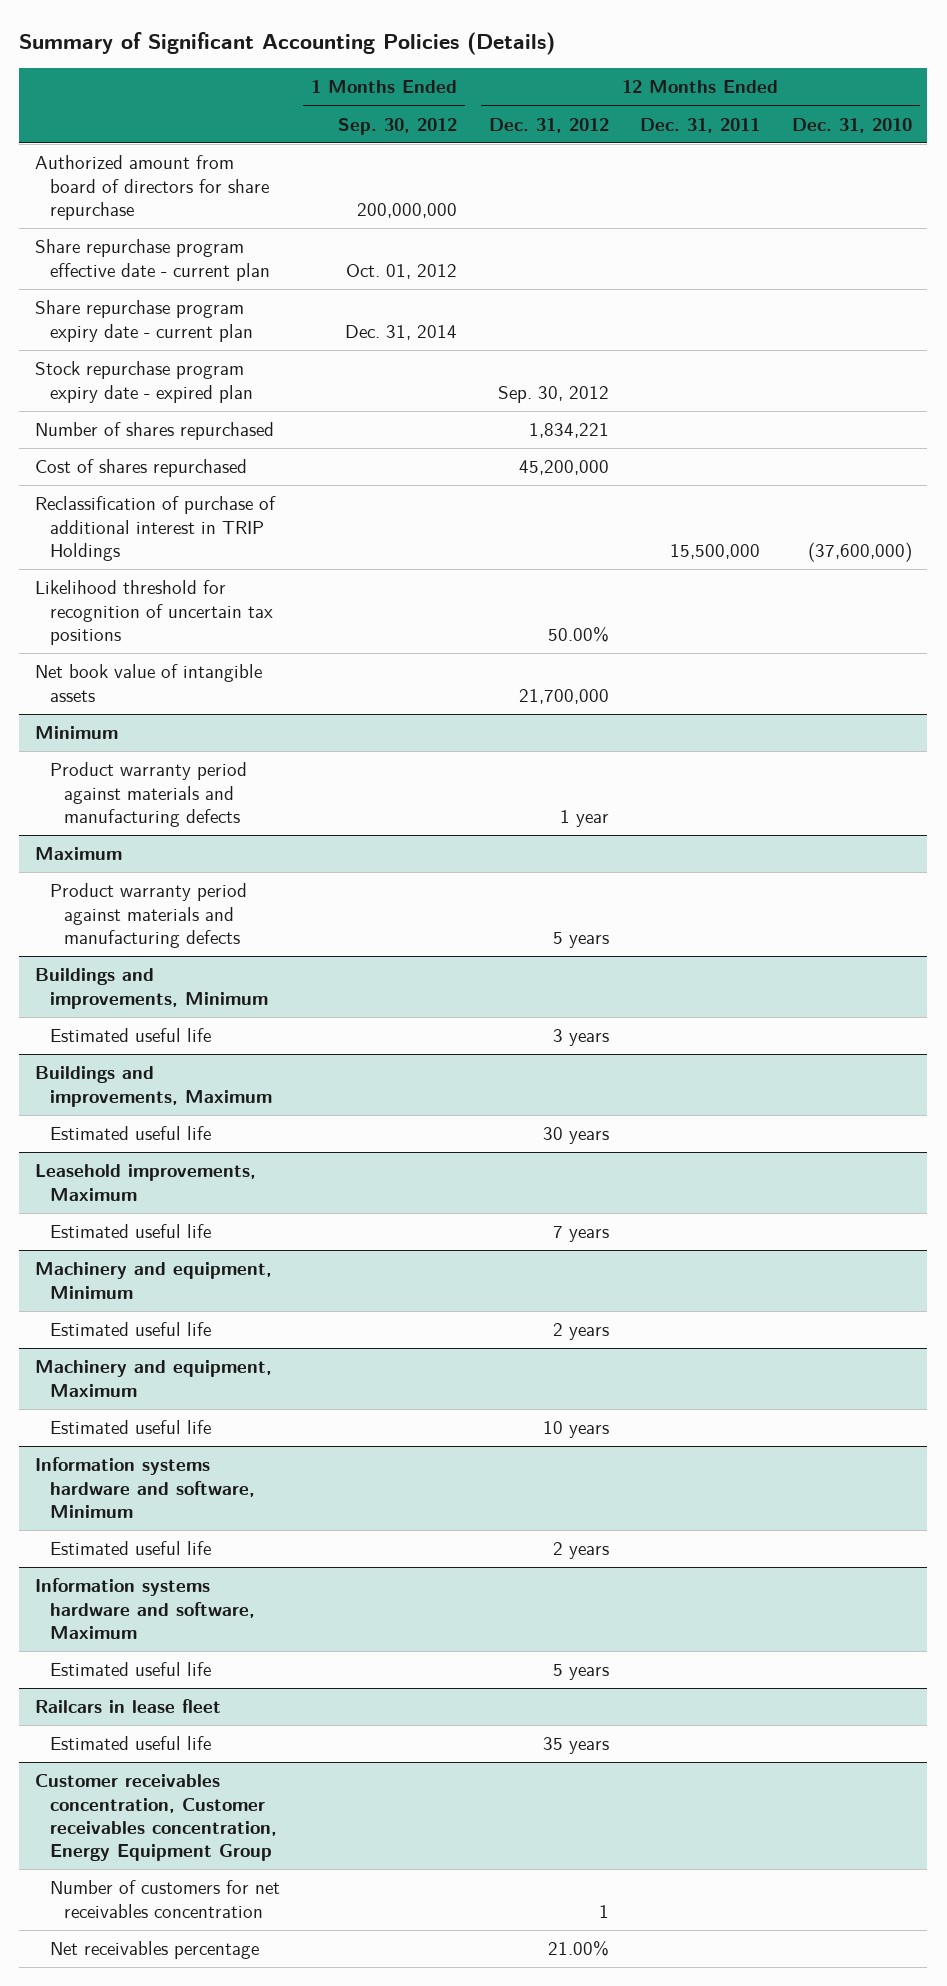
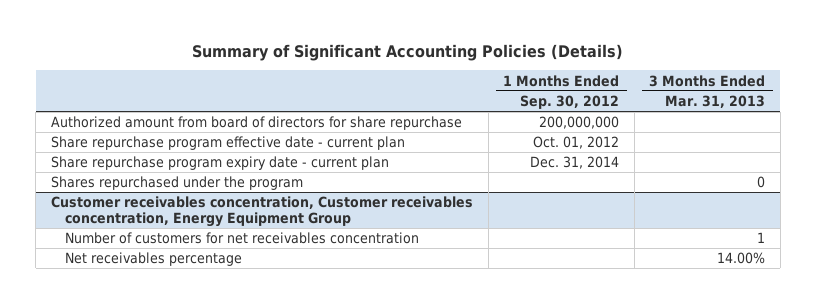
- | 1 Months Ended Sep. 30, 2012 | 12 Months Ended Dec. 31, 2012 | 12 Months Ended Dec. 31, 2011 | 12 Months Ended Dec. 31, 2010
+ | 1 Months Ended Sep. 30, 2012 | 3 Months Ended Mar. 31, 2013
- Stock repurchase program expiry date - expired plan | | Sep. 30, 2012 | |
- Number of shares repurchased | | 1,834,221 | |
- Cost of shares repurchased | | 45,200,000 | |
- Reclassification of purchase of additional interest in TRIP Holdings | | | 15,500,000 | (37,600,000)
- Likelihood threshold for recognition of uncertain tax positions | | 50.00% | |
- Net book value of intangible assets | | 21,700,000 | |
- Minimum
- Product warranty period against materials and manufacturing defects | | 1 year | |
- Maximum
- Product warranty period against materials and manufacturing defects | | 5 years | |
- Buildings and improvements, Minimum
- Estimated useful life | | 3 years | |
- Buildings and improvements, Maximum
- Estimated useful life | | 30 years | |
- Leasehold improvements, Maximum
- Estimated useful life | | 7 years | |
- Machinery and equipment, Minimum
- Estimated useful life | | 2 years | |
- Machinery and equipment, Maximum
- Estimated useful life | | 10 years | |
- Information systems hardware and software, Minimum
- Estimated useful life | | 2 years | |
- Information systems hardware and software, Maximum
- Estimated useful life | | 5 years | |
- Railcars in lease fleet
- Estimated useful life | | 35 years | |
+ Shares repurchased under the program | | 0

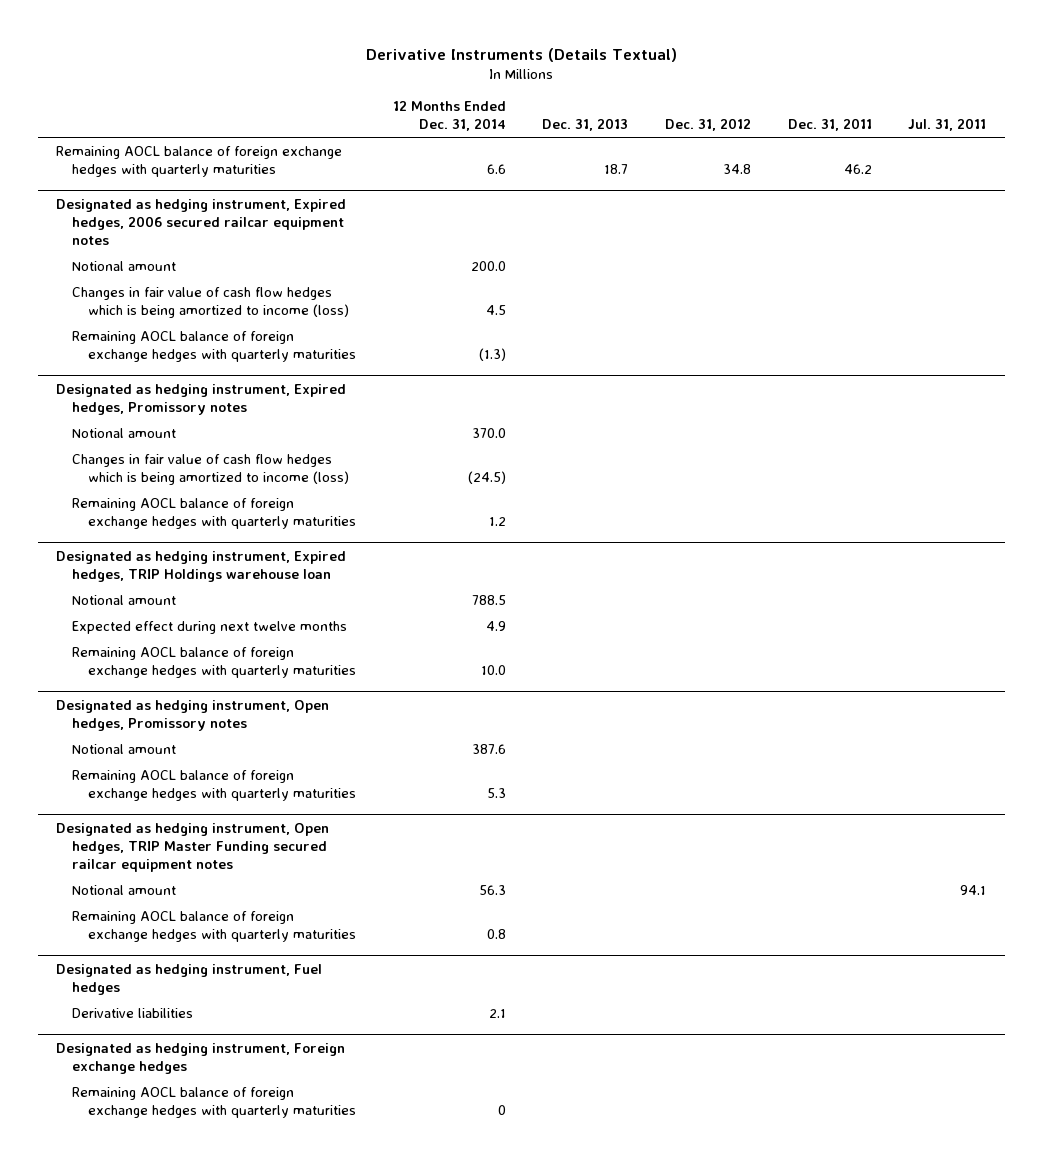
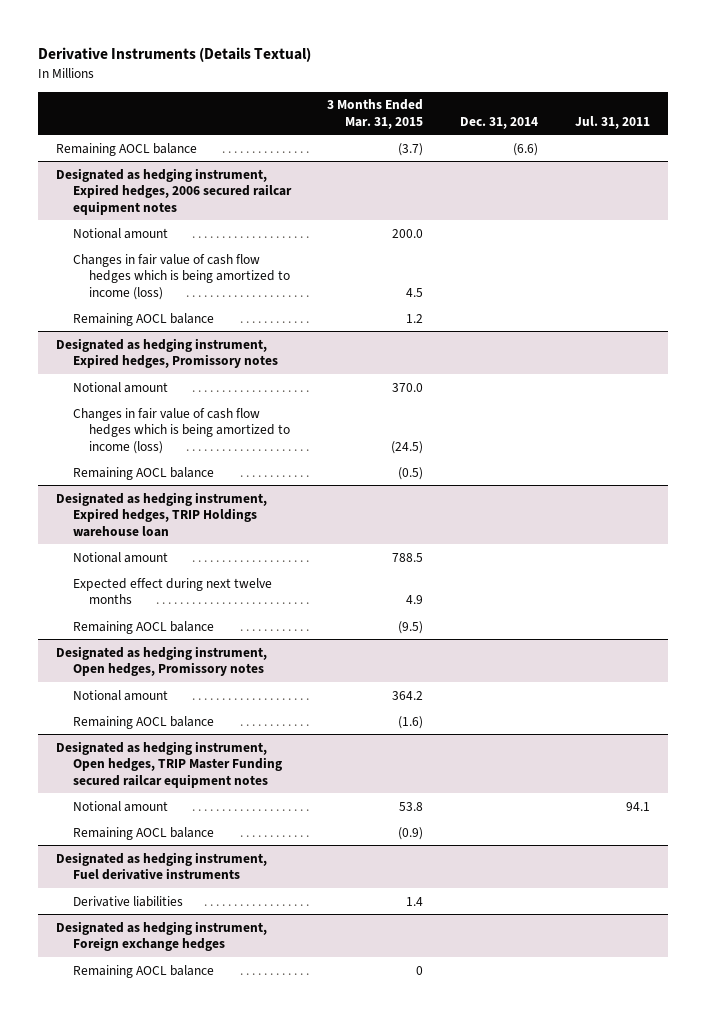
- | 12 Months Ended Dec. 31, 2014 | Dec. 31, 2013 | Dec. 31, 2012 | Dec. 31, 2011 | Jul. 31, 2011
+ | 3 Months Ended Mar. 31, 2015 | Dec. 31, 2014 | Jul. 31, 2011
- Remaining AOCL balance of foreign exchange hedges with quarterly maturities | 6.6 | 18.7 | 34.8 | 46.2 |
+ Remaining AOCL balance | (3.7) | (6.6) |
@ Designated as hedging instrument, Expired hedges, 2006 secured railcar equipment notes
- Remaining AOCL balance of foreign exchange hedges with quarterly maturities | (1.3) | | | |
+ Remaining AOCL balance | 1.2 | |
@ Designated as hedging instrument, Expired hedges, Promissory notes
- Remaining AOCL balance of foreign exchange hedges with quarterly maturities | 1.2 | | | |
+ Remaining AOCL balance | (0.5) | |
@ Designated as hedging instrument, Expired hedges, TRIP Holdings warehouse loan
- Remaining AOCL balance of foreign exchange hedges with quarterly maturities | 10.0 | | | |
+ Remaining AOCL balance | (9.5) | |
@ Designated as hedging instrument, Open hedges, Promissory notes
- Remaining AOCL balance of foreign exchange hedges with quarterly maturities | 5.3 | | | |
+ Remaining AOCL balance | (1.6) | |
@ Designated as hedging instrument, Open hedges, TRIP Master Funding secured railcar equipment notes
- Remaining AOCL balance of foreign exchange hedges with quarterly maturities | 0.8 | | | |
- Designated as hedging instrument, Fuel hedges
@ Designated as hedging instrument, Open hedges, TRIP Master Funding secured railcar equipment notes
+ Remaining AOCL balance | (0.9) | |
+ Designated as hedging instrument, Fuel derivative instruments
@ Designated as hedging instrument, Foreign exchange hedges
- Remaining AOCL balance of foreign exchange hedges with quarterly maturities | 0 | | | |
+ Remaining AOCL balance | 0 | |

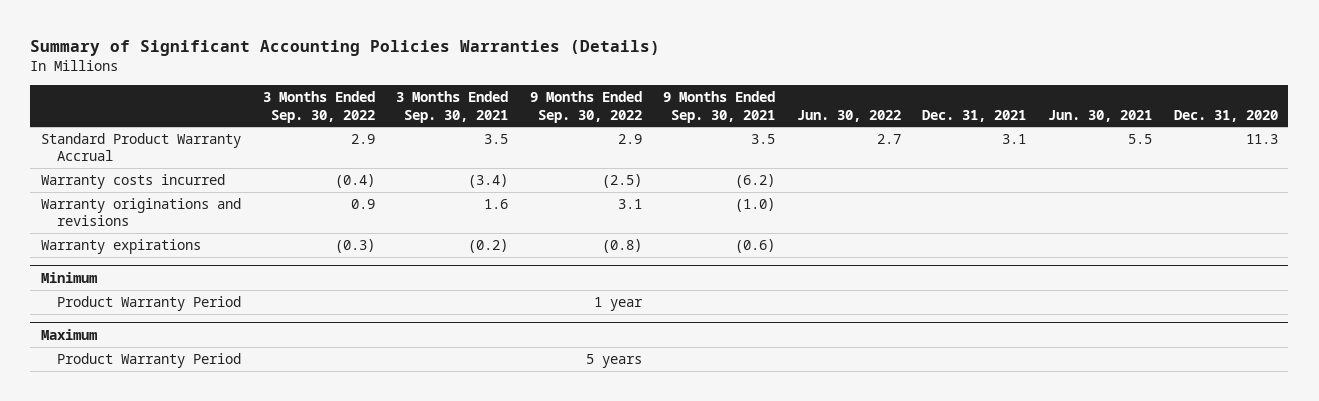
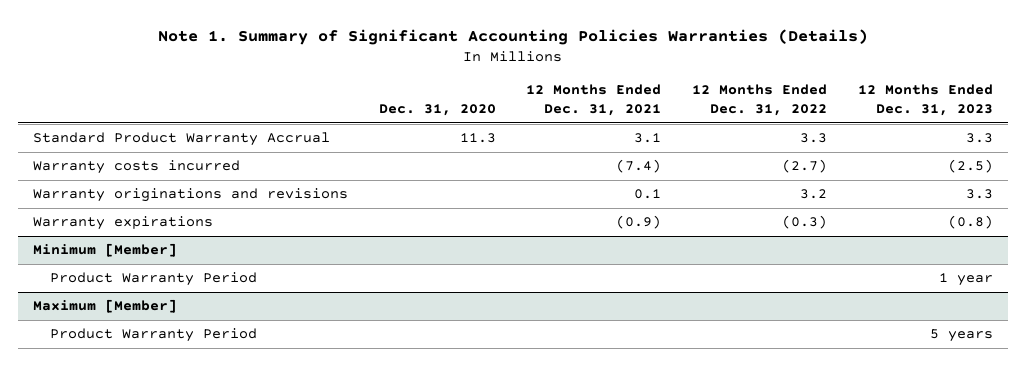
- Summary of Significant Accounting Policies Warranties (Details)
+ Note 1. Summary of Significant Accounting Policies Warranties (Details)
- | 3 Months Ended Sep. 30, 2022 | 3 Months Ended Sep. 30, 2021 | 9 Months Ended Sep. 30, 2022 | 9 Months Ended Sep. 30, 2021 | Jun. 30, 2022 | Dec. 31, 2021 | Jun. 30, 2021 | Dec. 31, 2020
+ | Dec. 31, 2020 | 12 Months Ended Dec. 31, 2021 | 12 Months Ended Dec. 31, 2022 | 12 Months Ended Dec. 31, 2023
- Minimum
+ Minimum [Member]
- Maximum
+ Maximum [Member]

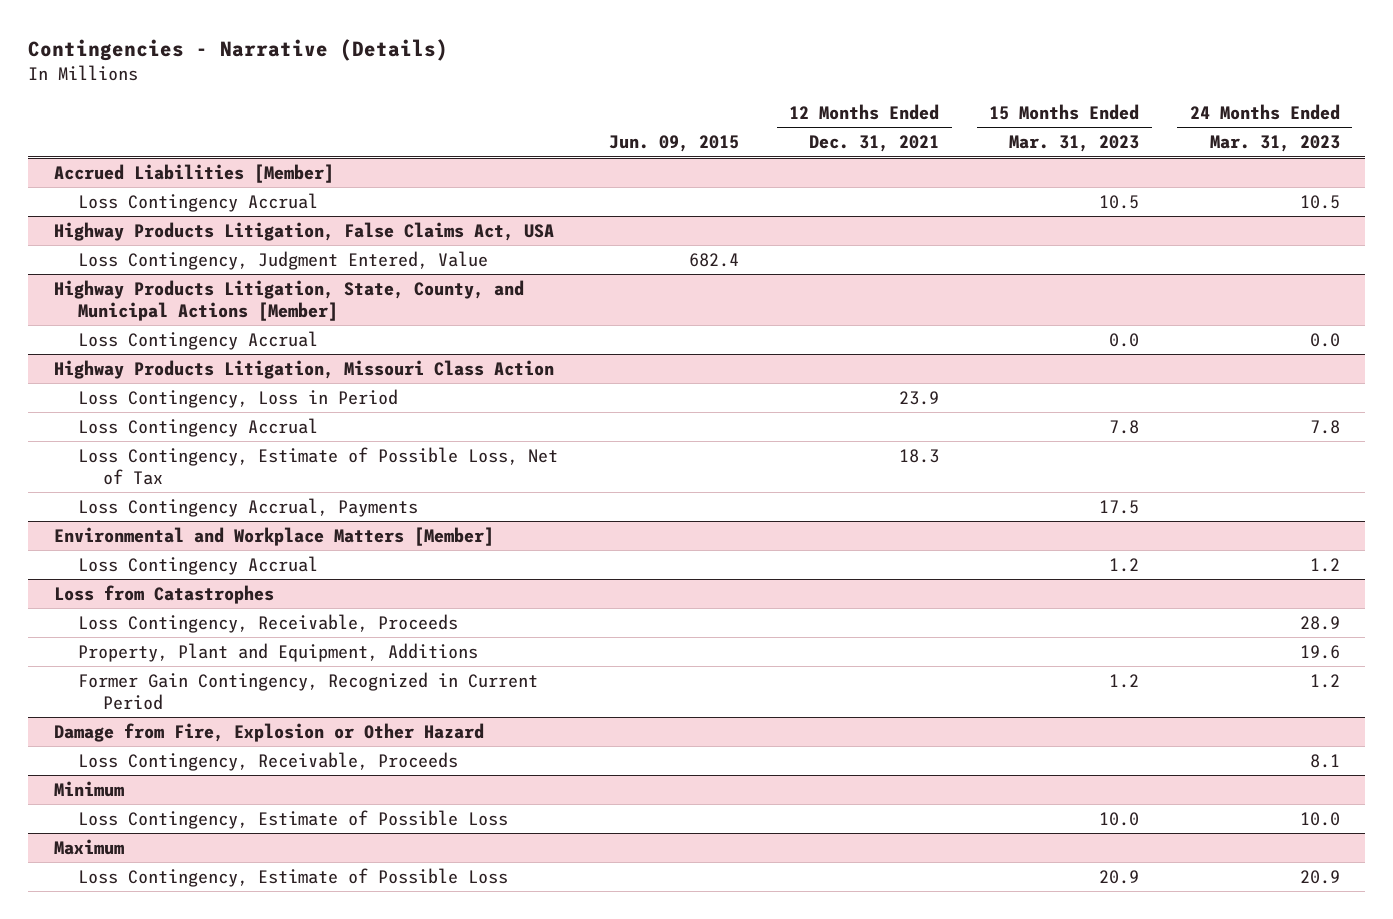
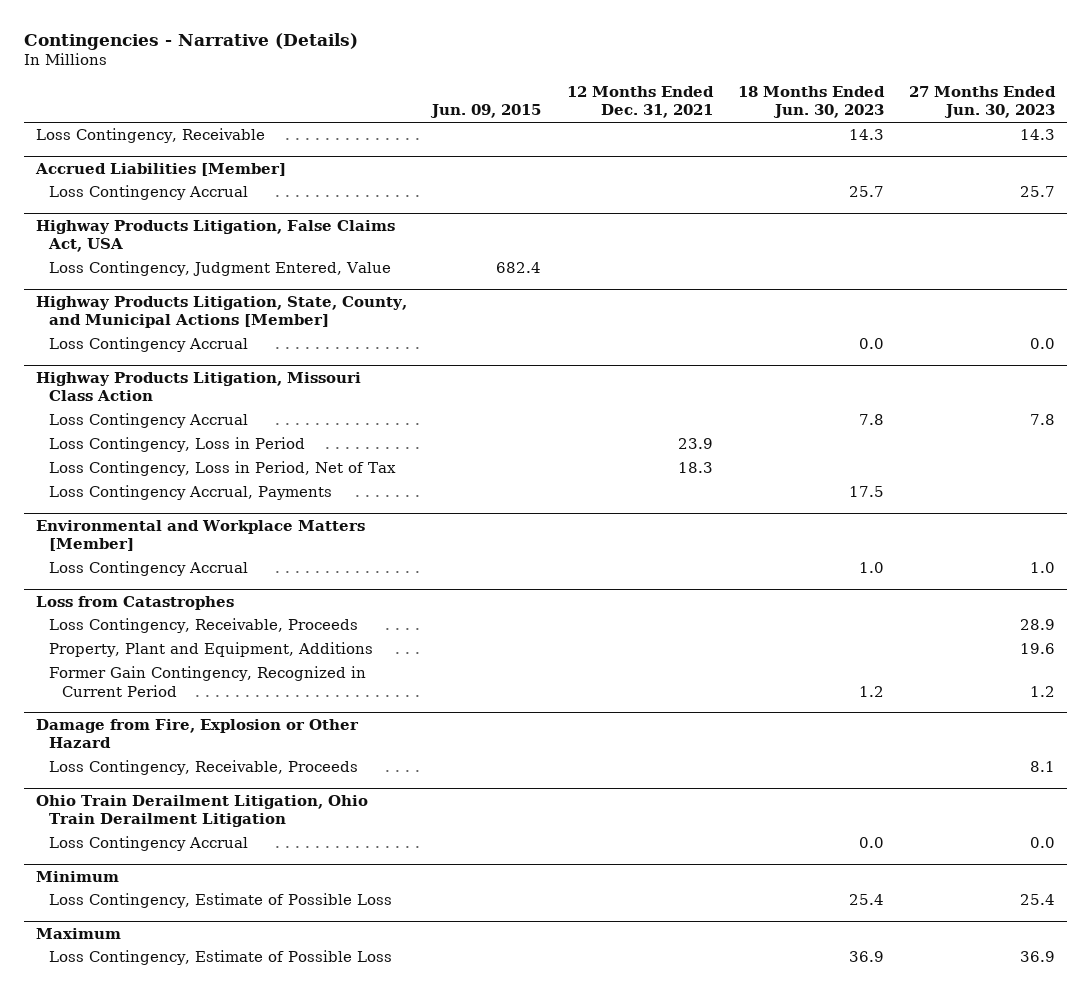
- | Jun. 09, 2015 | 12 Months Ended Dec. 31, 2021 | 15 Months Ended Mar. 31, 2023 | 24 Months Ended Mar. 31, 2023
+ | Jun. 09, 2015 | 12 Months Ended Dec. 31, 2021 | 18 Months Ended Jun. 30, 2023 | 27 Months Ended Jun. 30, 2023
+ Loss Contingency, Receivable | | | 14.3 | 14.3
@ Highway Products Litigation, Missouri Class Action
- Loss Contingency, Estimate of Possible Loss, Net of Tax | | 18.3 | |
moved down: Loss Contingency, Loss in Period | | 23.9 | |
+ Loss Contingency, Loss in Period, Net of Tax | | 18.3 | |
+ Ohio Train Derailment Litigation, Ohio Train Derailment Litigation
+ Loss Contingency Accrual | | | 0.0 | 0.0

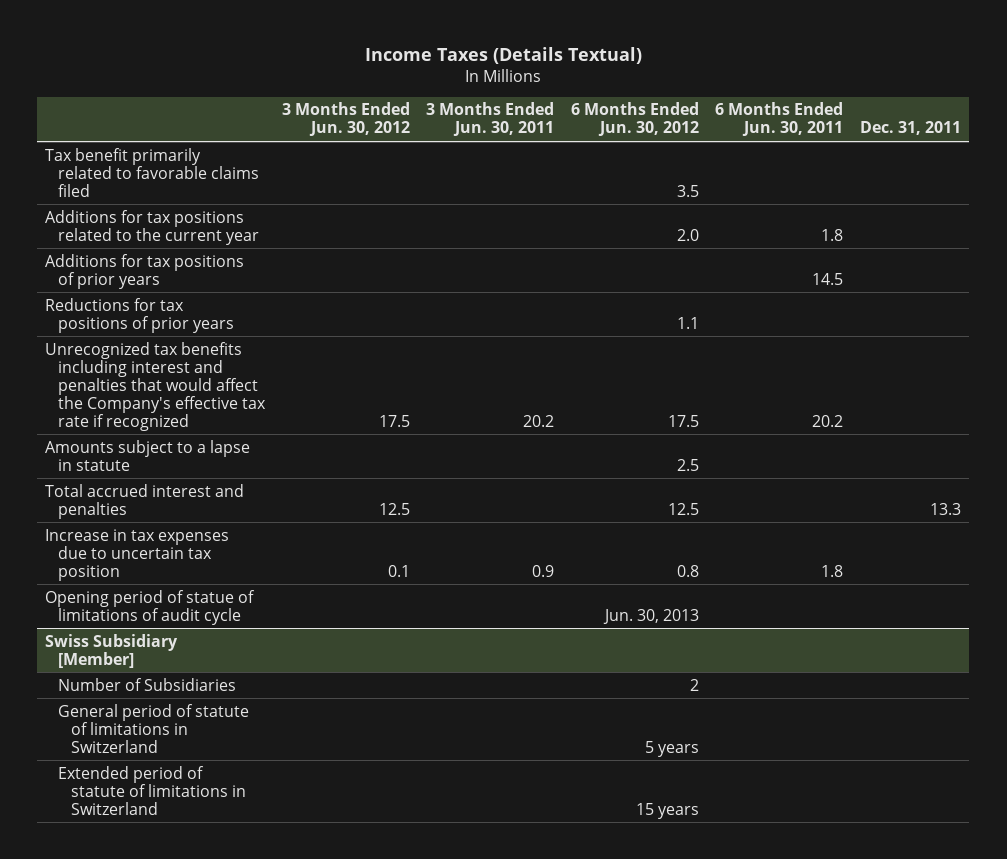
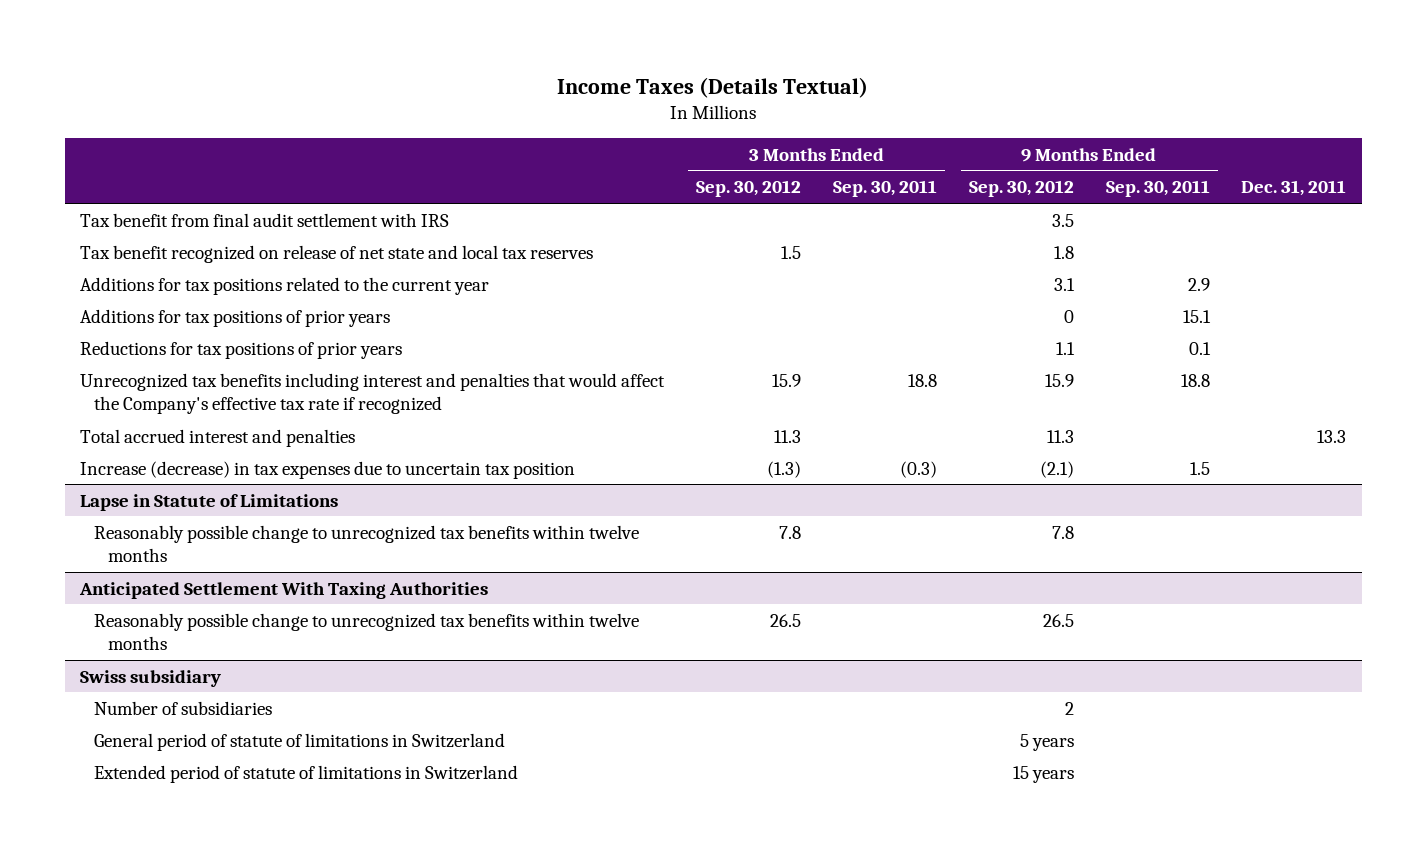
- | 3 Months Ended Jun. 30, 2012 | 3 Months Ended Jun. 30, 2011 | 6 Months Ended Jun. 30, 2012 | 6 Months Ended Jun. 30, 2011 | Dec. 31, 2011
+ | 3 Months Ended Sep. 30, 2012 | 3 Months Ended Sep. 30, 2011 | 9 Months Ended Sep. 30, 2012 | 9 Months Ended Sep. 30, 2011 | Dec. 31, 2011
- Tax benefit primarily related to favorable claims filed | | | 3.5 | |
+ Tax benefit from final audit settlement with IRS | | | 3.5 | |
+ Tax benefit recognized on release of net state and local tax reserves | 1.5 | | 1.8 | |
- Amounts subject to a lapse in statute | | | 2.5 | |
- Increase in tax expenses due to uncertain tax position | 0.1 | 0.9 | 0.8 | 1.8 |
- Opening period of statue of limitations of audit cycle | | | Jun. 30, 2013 | |
- Swiss Subsidiary [Member]
- Number of Subsidiaries | | | 2 | |
+ Increase (decrease) in tax expenses due to uncertain tax position | (1.3) | (0.3) | (2.1) | 1.5 |
+ Lapse in Statute of Limitations
+ Reasonably possible change to unrecognized tax benefits within twelve months | 7.8 | | 7.8 | |
+ Anticipated Settlement With Taxing Authorities
+ Reasonably possible change to unrecognized tax benefits within twelve months | 26.5 | | 26.5 | |
+ Swiss subsidiary
+ Number of subsidiaries | | | 2 | |

